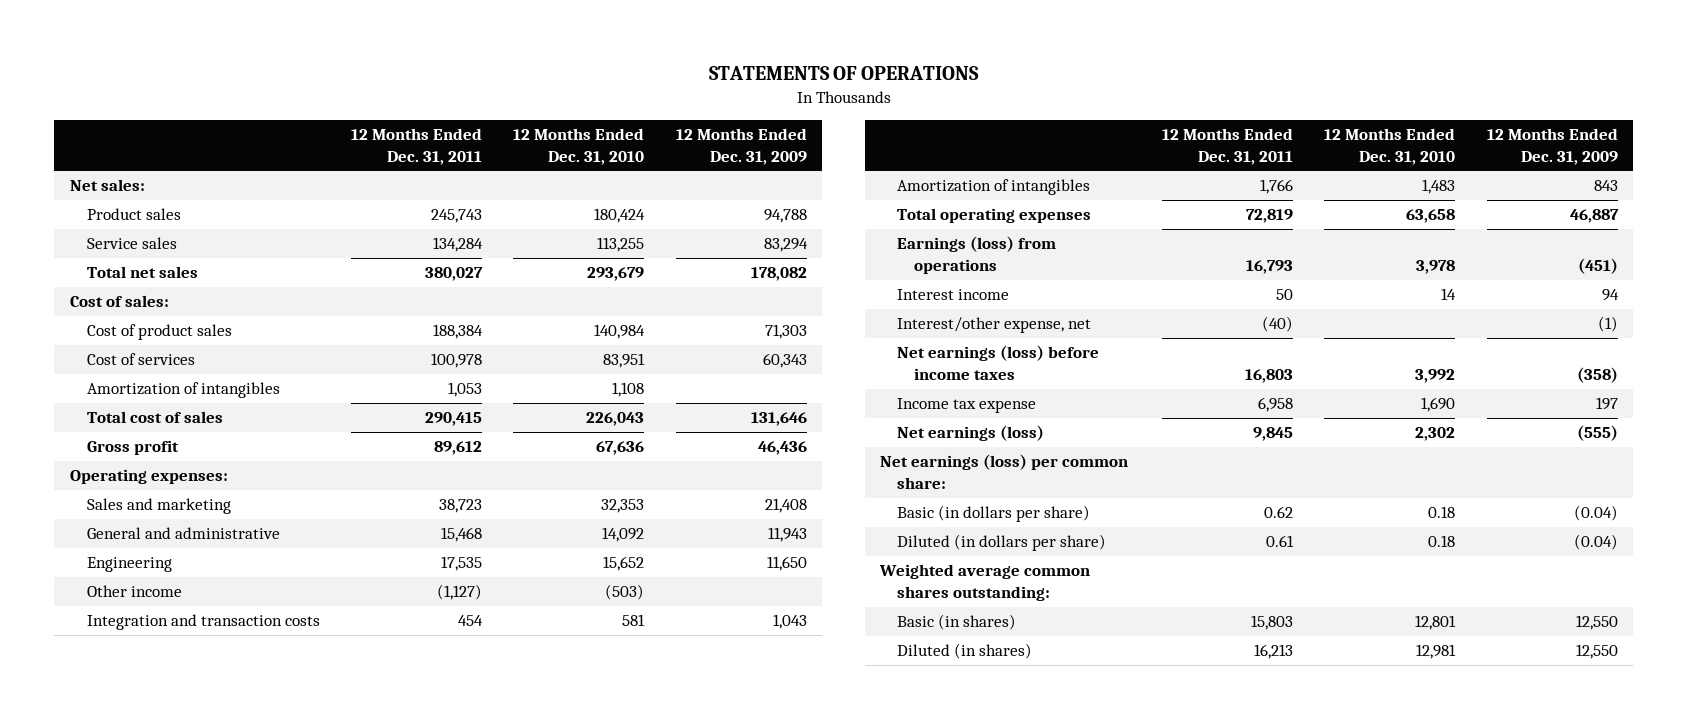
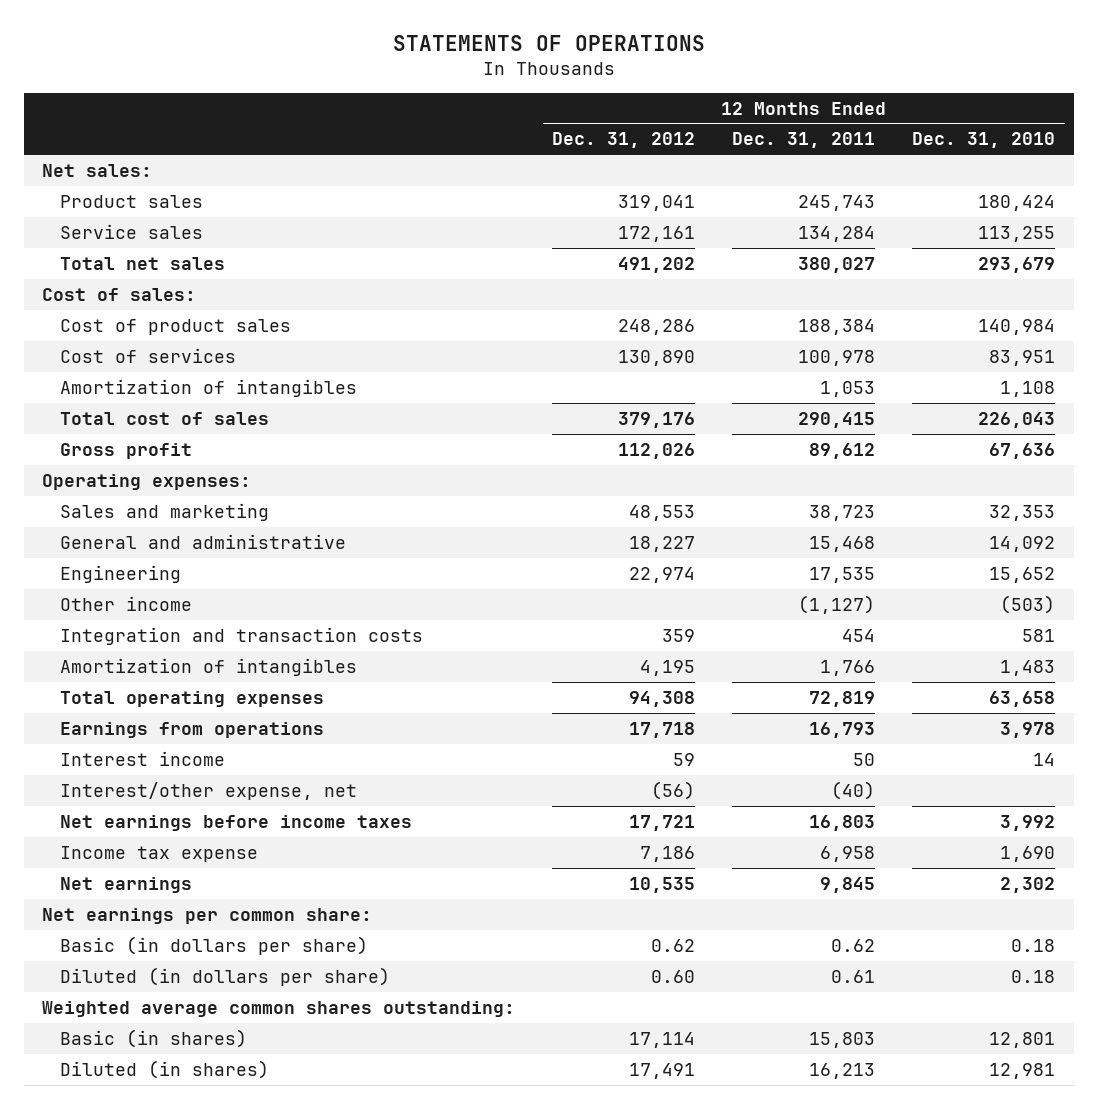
- | 12 Months Ended Dec. 31, 2011 | 12 Months Ended Dec. 31, 2010 | 12 Months Ended Dec. 31, 2009
+ | 12 Months Ended Dec. 31, 2012 | 12 Months Ended Dec. 31, 2011 | 12 Months Ended Dec. 31, 2010
- Earnings (loss) from operations | 16,793 | 3,978 | (451)
+ Earnings from operations | 17,718 | 16,793 | 3,978
- Net earnings (loss) before income taxes | 16,803 | 3,992 | (358)
+ Net earnings before income taxes | 17,721 | 16,803 | 3,992
- Net earnings (loss) | 9,845 | 2,302 | (555)
- Net earnings (loss) per common share:
+ Net earnings | 10,535 | 9,845 | 2,302
+ Net earnings per common share:

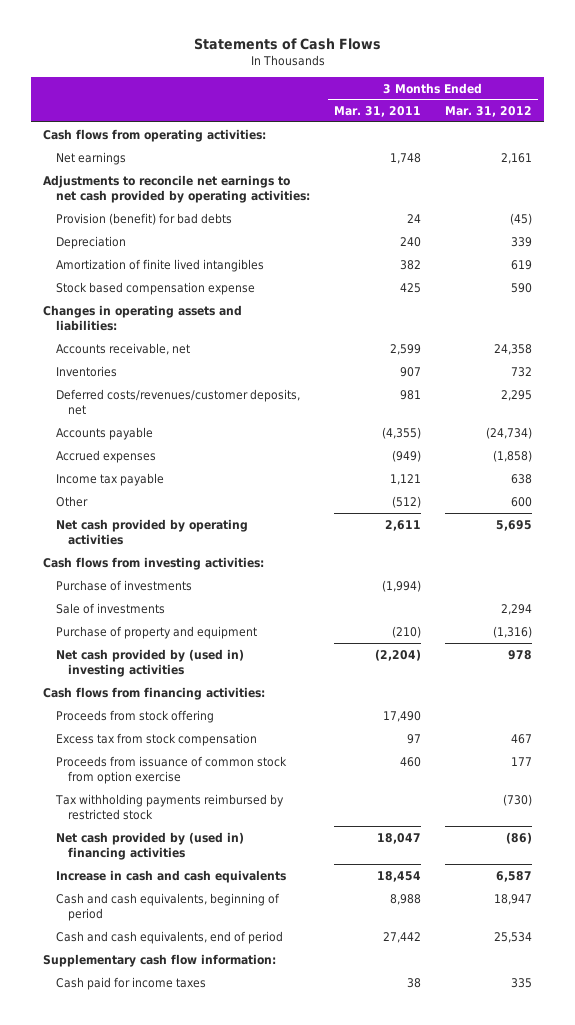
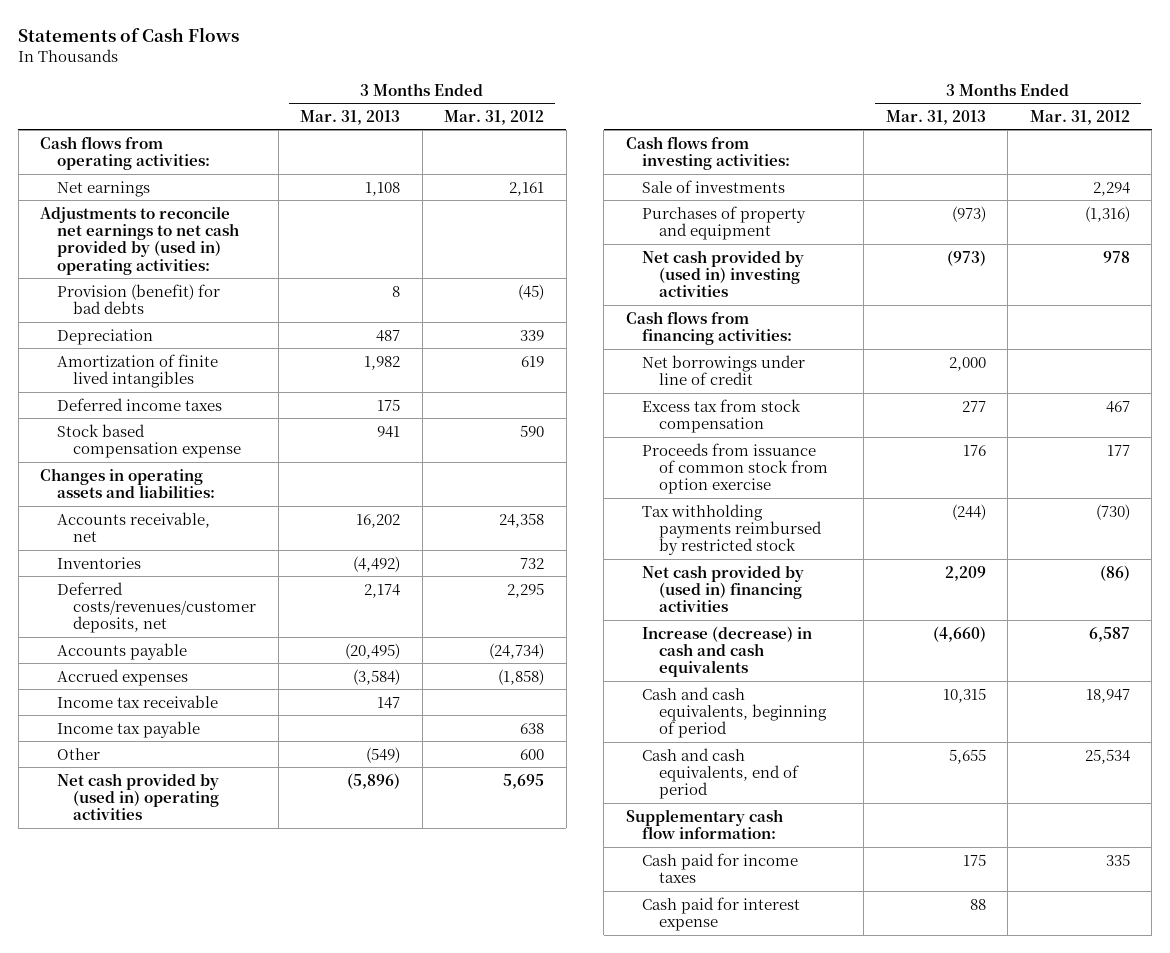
- | 3 Months Ended Mar. 31, 2011 | 3 Months Ended Mar. 31, 2012
+ | 3 Months Ended Mar. 31, 2013 | 3 Months Ended Mar. 31, 2012
- Adjustments to reconcile net earnings to net cash provided by operating activities:
+ Adjustments to reconcile net earnings to net cash provided by (used in) operating activities:
+ Deferred income taxes | 175 |
+ Income tax receivable | 147 |
- Net cash provided by operating activities | 2,611 | 5,695
+ Net cash provided by (used in) operating activities | (5,896) | 5,695
- Purchase of investments | (1,994) |
- Purchase of property and equipment | (210) | (1,316)
+ Purchases of property and equipment | (973) | (1,316)
- Proceeds from stock offering | 17,490 |
+ Net borrowings under line of credit | 2,000 |
- Increase in cash and cash equivalents | 18,454 | 6,587
+ Increase (decrease) in cash and cash equivalents | (4,660) | 6,587
+ Cash paid for interest expense | 88 |

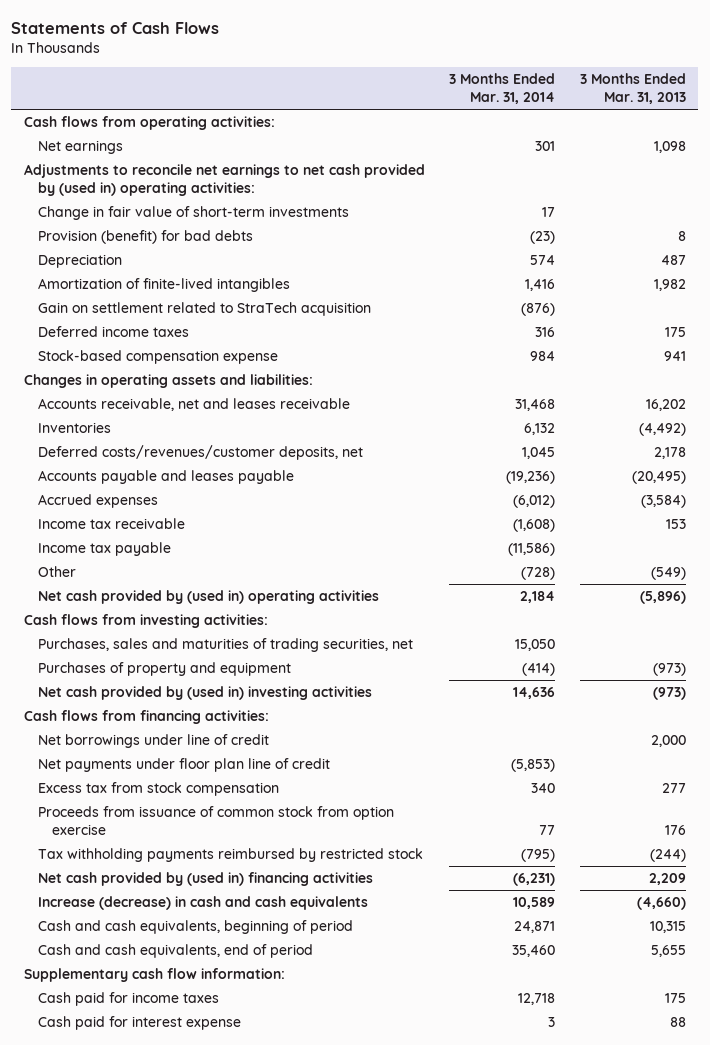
- | 3 Months Ended Mar. 31, 2013 | 3 Months Ended Mar. 31, 2012
+ | 3 Months Ended Mar. 31, 2014 | 3 Months Ended Mar. 31, 2013
- Net earnings | 1,108 | 2,161
+ Net earnings | 301 | 1,098
+ Change in fair value of short-term investments | 17 |
- Amortization of finite lived intangibles | 1,982 | 619
+ Amortization of finite-lived intangibles | 1,416 | 1,982
+ Gain on settlement related to StraTech acquisition | (876) |
- Stock based compensation expense | 941 | 590
+ Stock-based compensation expense | 984 | 941
- Accounts receivable, net | 16,202 | 24,358
+ Accounts receivable, net and leases receivable | 31,468 | 16,202
- Deferred costs/revenues/customer deposits, net | 2,174 | 2,295
- Accounts payable | (20,495) | (24,734)
+ Deferred costs/revenues/customer deposits, net | 1,045 | 2,178
+ Accounts payable and leases payable | (19,236) | (20,495)
- Income tax receivable | 147 |
+ Income tax receivable | (1,608) | 153
- Sale of investments | | 2,294
+ Purchases, sales and maturities of trading securities, net | 15,050 |
+ Net payments under floor plan line of credit | (5,853) |

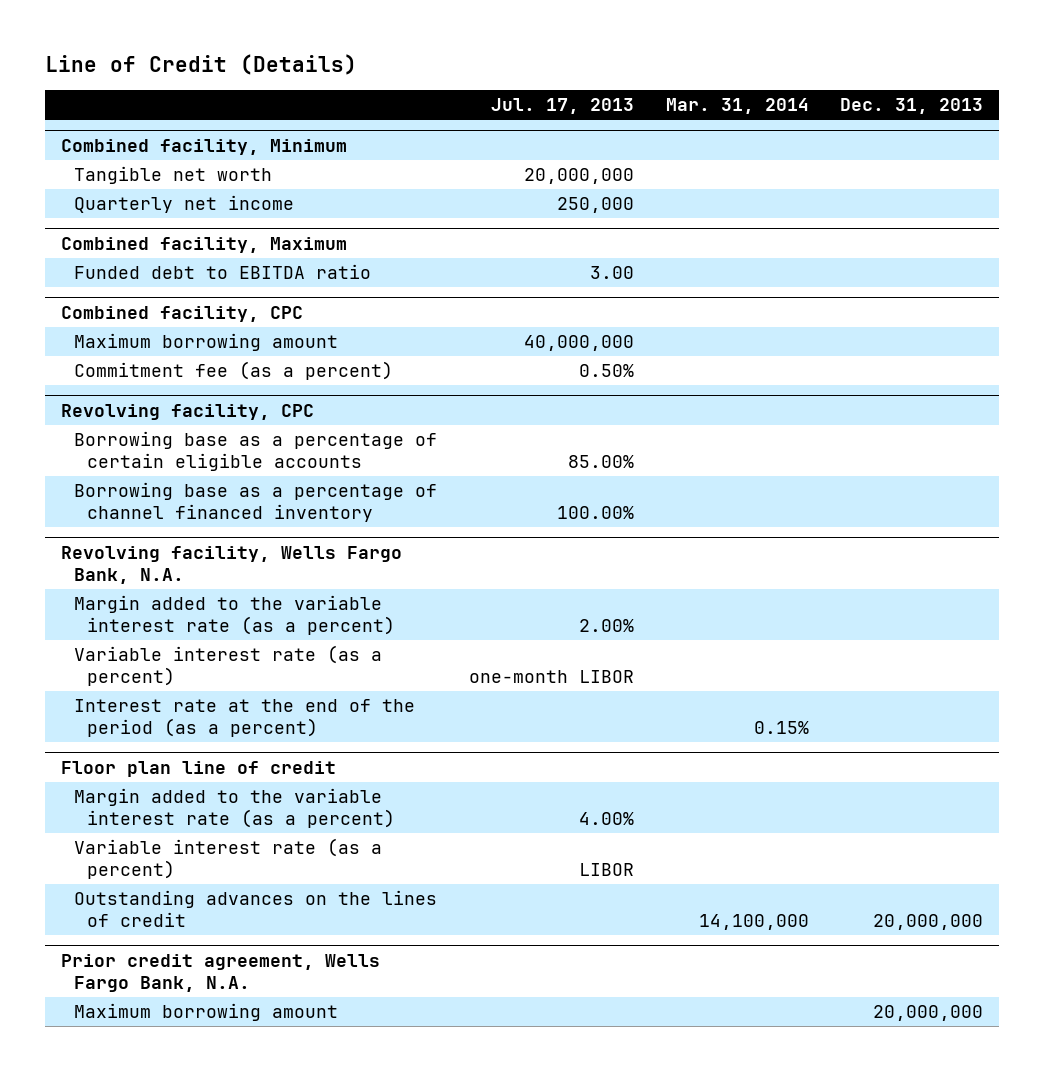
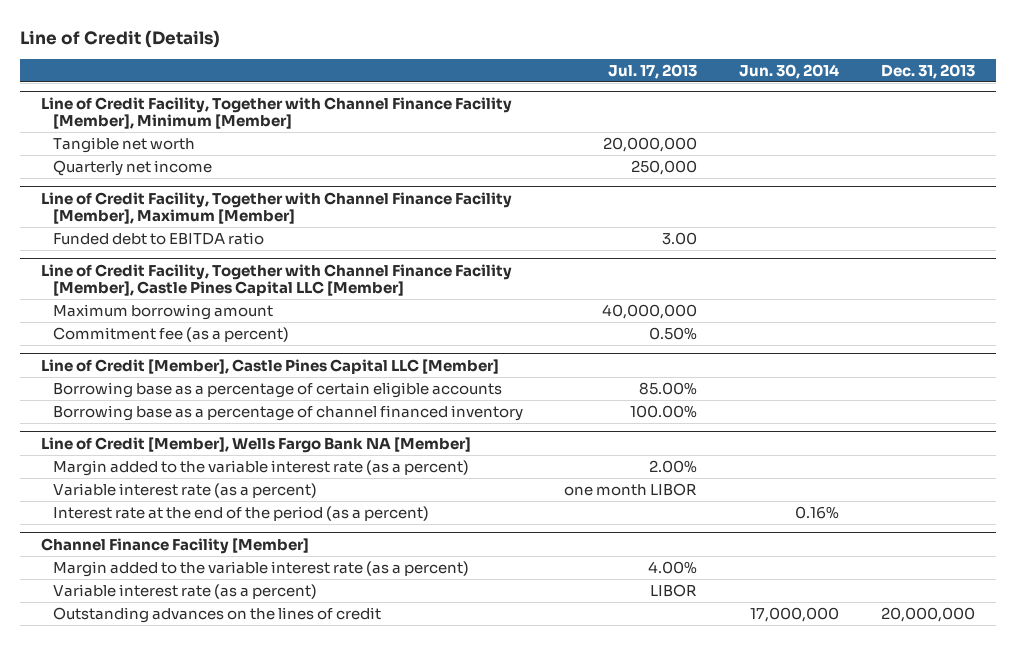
- | Jul. 17, 2013 | Mar. 31, 2014 | Dec. 31, 2013
+ | Jul. 17, 2013 | Jun. 30, 2014 | Dec. 31, 2013
- Combined facility, Minimum
+ Line of Credit Facility, Together with Channel Finance Facility [Member], Minimum [Member]
- Combined facility, Maximum
+ Line of Credit Facility, Together with Channel Finance Facility [Member], Maximum [Member]
- Combined facility, CPC
+ Line of Credit Facility, Together with Channel Finance Facility [Member], Castle Pines Capital LLC [Member]
- Revolving facility, CPC
+ Line of Credit [Member], Castle Pines Capital LLC [Member]
- Revolving facility, Wells Fargo Bank, N.A.
+ Line of Credit [Member], Wells Fargo Bank NA [Member]
- Variable interest rate (as a percent) | one-month LIBOR | |
+ Variable interest rate (as a percent) | one month LIBOR | |
- Floor plan line of credit
+ Channel Finance Facility [Member]
- Prior credit agreement, Wells Fargo Bank, N.A.
- Maximum borrowing amount | | | 20,000,000

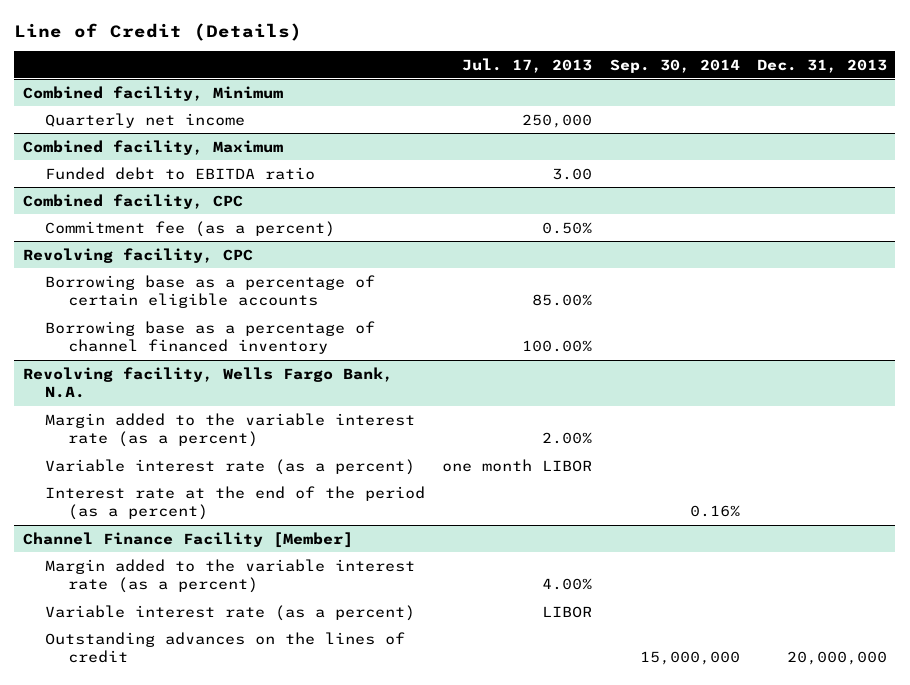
- | Jul. 17, 2013 | Jun. 30, 2014 | Dec. 31, 2013
+ | Jul. 17, 2013 | Sep. 30, 2014 | Dec. 31, 2013
- Line of Credit Facility, Together with Channel Finance Facility [Member], Minimum [Member]
- Tangible net worth | 20,000,000 | |
+ Combined facility, Minimum
- Line of Credit Facility, Together with Channel Finance Facility [Member], Maximum [Member]
+ Combined facility, Maximum
- Line of Credit Facility, Together with Channel Finance Facility [Member], Castle Pines Capital LLC [Member]
- Maximum borrowing amount | 40,000,000 | |
+ Combined facility, CPC
- Line of Credit [Member], Castle Pines Capital LLC [Member]
+ Revolving facility, CPC
- Line of Credit [Member], Wells Fargo Bank NA [Member]
+ Revolving facility, Wells Fargo Bank, N.A.

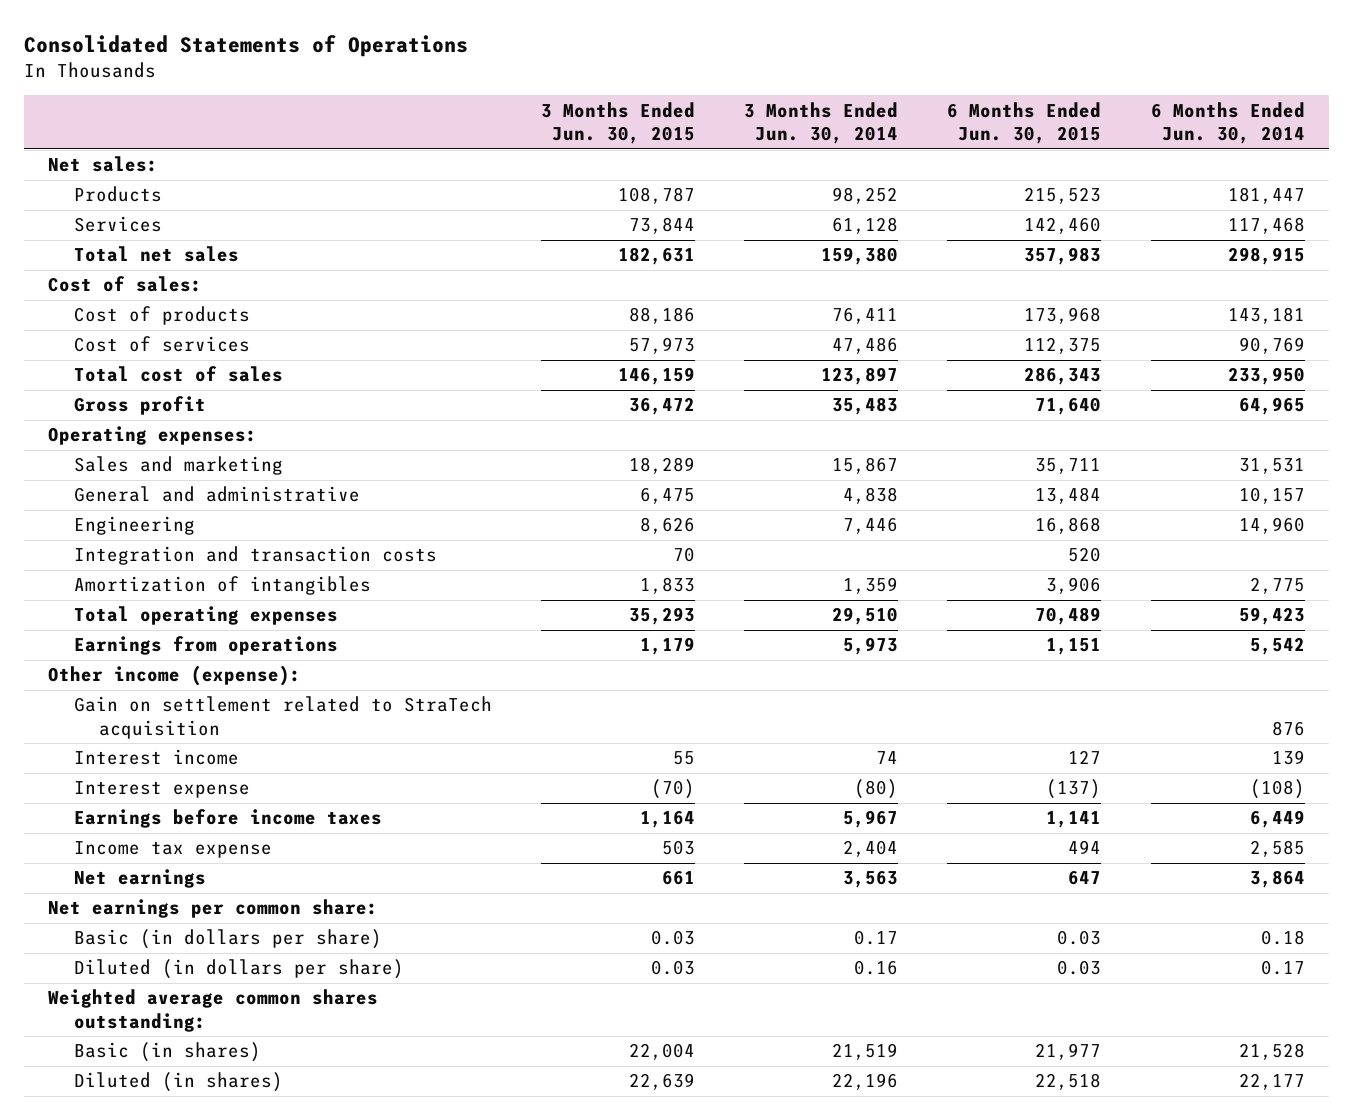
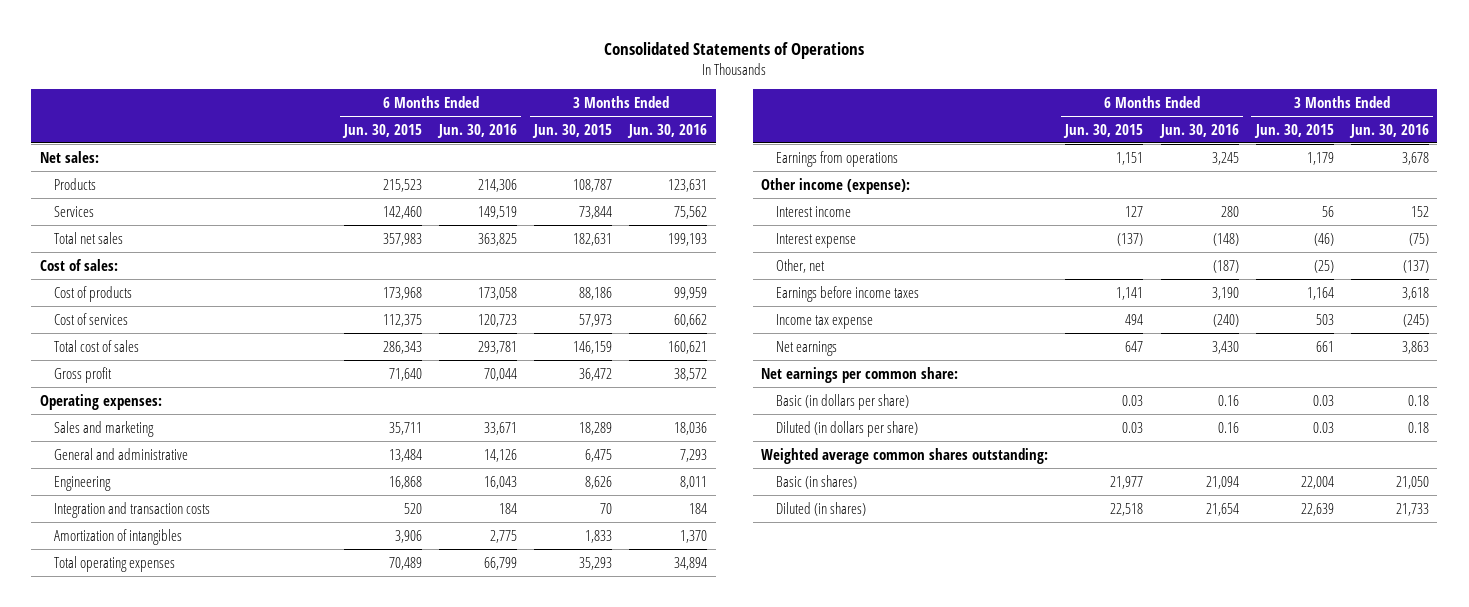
- | 3 Months Ended Jun. 30, 2015 | 3 Months Ended Jun. 30, 2014 | 6 Months Ended Jun. 30, 2015 | 6 Months Ended Jun. 30, 2014
+ | 6 Months Ended Jun. 30, 2015 | 6 Months Ended Jun. 30, 2016 | 3 Months Ended Jun. 30, 2015 | 3 Months Ended Jun. 30, 2016
- Gain on settlement related to StraTech acquisition | | | | 876
- Interest income | 55 | 74 | 127 | 139
- Interest expense | (70) | (80) | (137) | (108)
+ Interest income | 127 | 280 | 56 | 152
+ Interest expense | (137) | (148) | (46) | (75)
+ Other, net | | (187) | (25) | (137)

